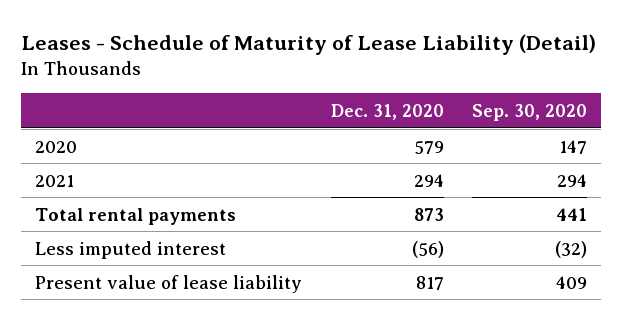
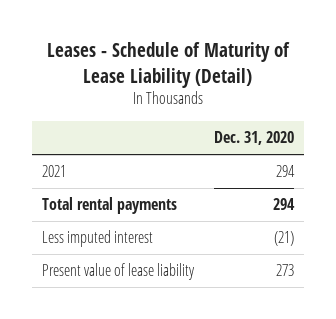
- | Dec. 31, 2020 | Sep. 30, 2020
+ | Dec. 31, 2020
- 2020 | 579 | 147
- Total rental payments | 873 | 441
- Less imputed interest | (56) | (32)
- Present value of lease liability | 817 | 409
+ Total rental payments | 294
+ Less imputed interest | (21)
+ Present value of lease liability | 273

